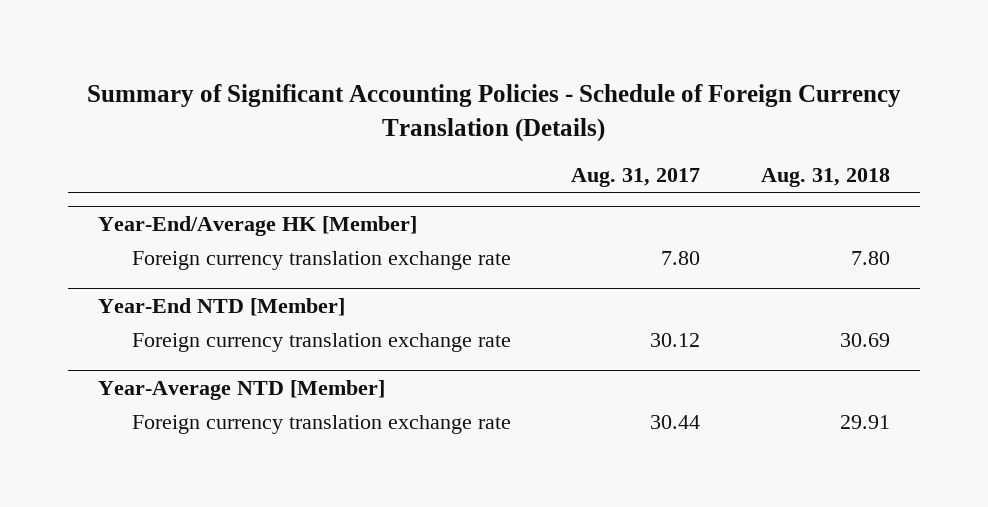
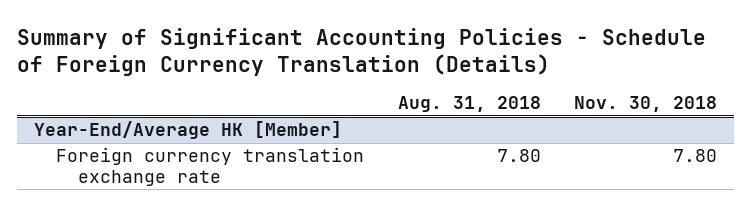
- | Aug. 31, 2017 | Aug. 31, 2018
+ | Aug. 31, 2018 | Nov. 30, 2018
- Year-End NTD [Member]
- Foreign currency translation exchange rate | 30.12 | 30.69
- Year-Average NTD [Member]
- Foreign currency translation exchange rate | 30.44 | 29.91

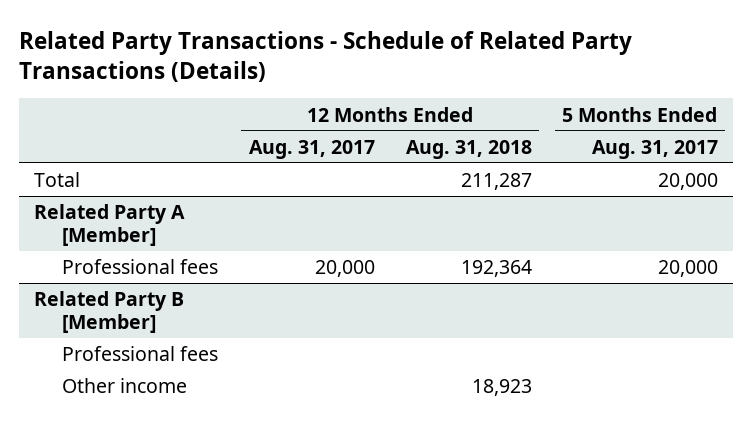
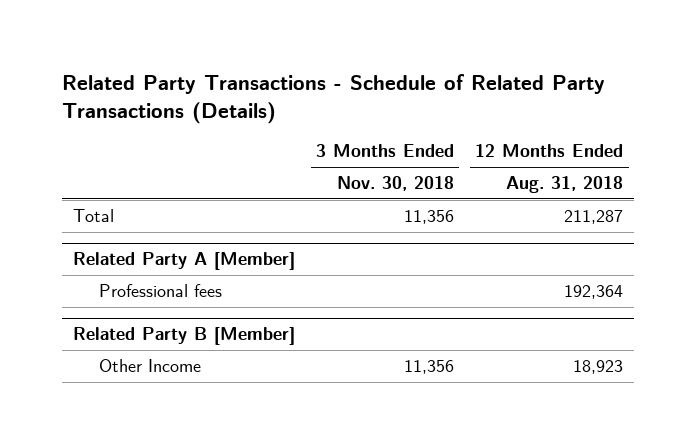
- | 12 Months Ended Aug. 31, 2017 | 12 Months Ended Aug. 31, 2018 | 5 Months Ended Aug. 31, 2017
+ | 3 Months Ended Nov. 30, 2018 | 12 Months Ended Aug. 31, 2018
@ Related Party B [Member]
- Professional fees
- Other income | | 18,923 |
+ Other Income | 11,356 | 18,923

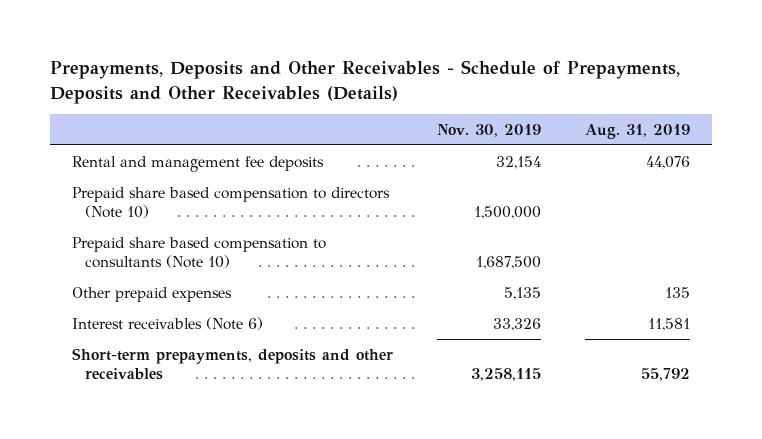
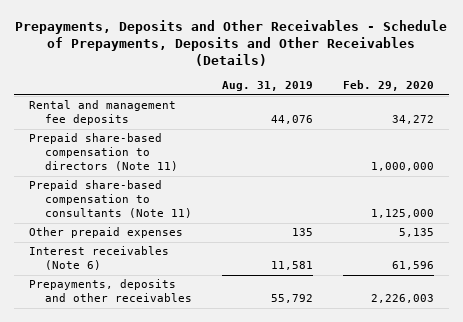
- | Nov. 30, 2019 | Aug. 31, 2019
+ | Aug. 31, 2019 | Feb. 29, 2020
- Prepaid share based compensation to directors (Note 10) | 1,500,000 |
- Prepaid share based compensation to consultants (Note 10) | 1,687,500 |
+ Prepaid share-based compensation to directors (Note 11) | | 1,000,000
+ Prepaid share-based compensation to consultants (Note 11) | | 1,125,000
- Short-term prepayments, deposits and other receivables | 3,258,115 | 55,792
+ Prepayments, deposits and other receivables | 55,792 | 2,226,003

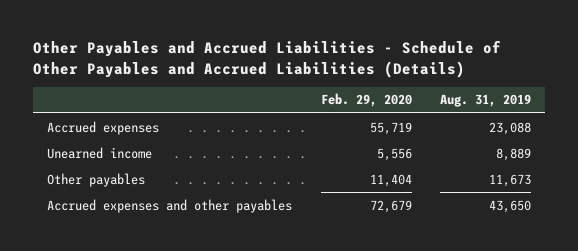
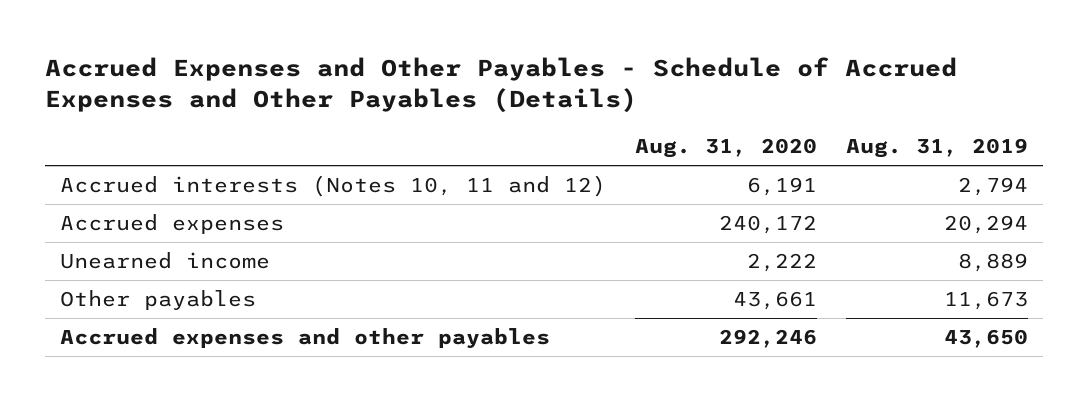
- Other Payables and Accrued Liabilities - Schedule of Other Payables and Accrued Liabilities (Details)
+ Accrued Expenses and Other Payables - Schedule of Accrued Expenses and Other Payables (Details)
- | Feb. 29, 2020 | Aug. 31, 2019
+ | Aug. 31, 2020 | Aug. 31, 2019
- Accrued expenses | 55,719 | 23,088
+ Accrued interests (Notes 10, 11 and 12) | 6,191 | 2,794
+ Accrued expenses | 240,172 | 20,294

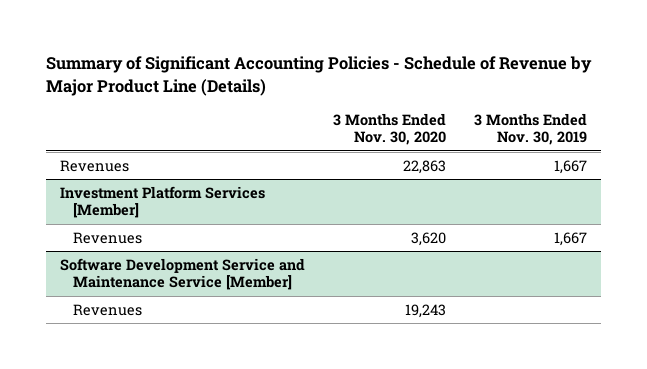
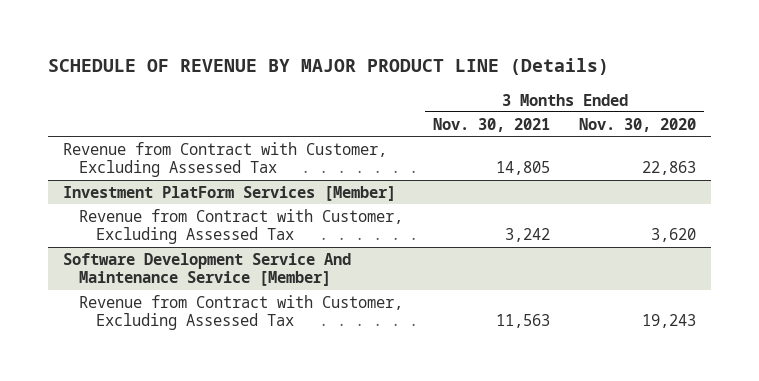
- Summary of Significant Accounting Policies - Schedule of Revenue by Major Product Line (Details)
+ SCHEDULE OF REVENUE BY MAJOR PRODUCT LINE (Details)
- | 3 Months Ended Nov. 30, 2020 | 3 Months Ended Nov. 30, 2019
+ | 3 Months Ended Nov. 30, 2021 | 3 Months Ended Nov. 30, 2020
- Revenues | 22,863 | 1,667
- Investment Platform Services [Member]
- Revenues | 3,620 | 1,667
- Software Development Service and Maintenance Service [Member]
- Revenues | 19,243 |
+ Revenue from Contract with Customer, Excluding Assessed Tax | 14,805 | 22,863
+ Investment PlatForm Services [Member]
+ Revenue from Contract with Customer, Excluding Assessed Tax | 3,242 | 3,620
+ Software Development Service And Maintenance Service [Member]
+ Revenue from Contract with Customer, Excluding Assessed Tax | 11,563 | 19,243

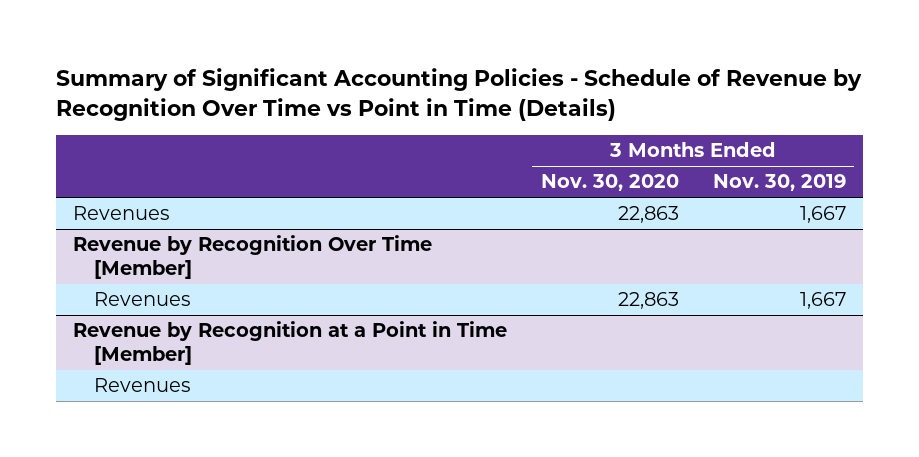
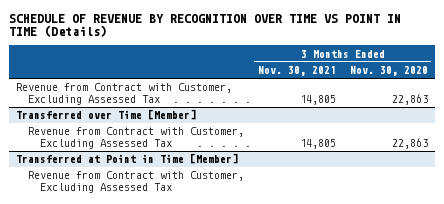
- Summary of Significant Accounting Policies - Schedule of Revenue by Recognition Over Time vs Point in Time (Details)
+ SCHEDULE OF REVENUE BY RECOGNITION OVER TIME VS POINT IN TIME (Details)
- | 3 Months Ended Nov. 30, 2020 | 3 Months Ended Nov. 30, 2019
+ | 3 Months Ended Nov. 30, 2021 | 3 Months Ended Nov. 30, 2020
- Revenues | 22,863 | 1,667
- Revenue by Recognition Over Time [Member]
- Revenues | 22,863 | 1,667
- Revenue by Recognition at a Point in Time [Member]
- Revenues
+ Revenue from Contract with Customer, Excluding Assessed Tax | 14,805 | 22,863
+ Transferred over Time [Member]
+ Revenue from Contract with Customer, Excluding Assessed Tax | 14,805 | 22,863
+ Transferred at Point in Time [Member]
+ Revenue from Contract with Customer, Excluding Assessed Tax

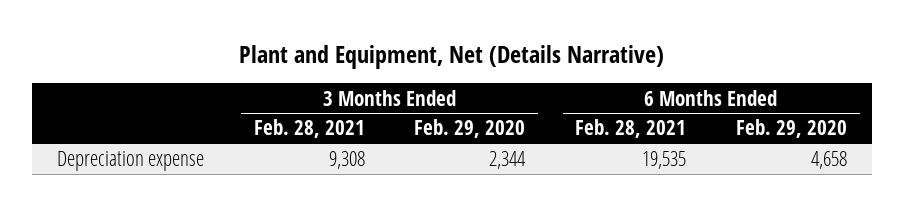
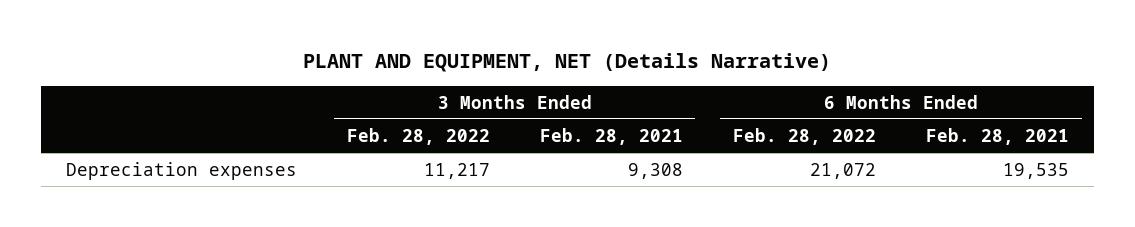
- Plant and Equipment, Net (Details Narrative)
+ PLANT AND EQUIPMENT, NET (Details Narrative)
- | 3 Months Ended Feb. 28, 2021 | 3 Months Ended Feb. 29, 2020 | 6 Months Ended Feb. 28, 2021 | 6 Months Ended Feb. 29, 2020
+ | 3 Months Ended Feb. 28, 2022 | 3 Months Ended Feb. 28, 2021 | 6 Months Ended Feb. 28, 2022 | 6 Months Ended Feb. 28, 2021
- Depreciation expense | 9,308 | 2,344 | 19,535 | 4,658
+ Depreciation expenses | 11,217 | 9,308 | 21,072 | 19,535

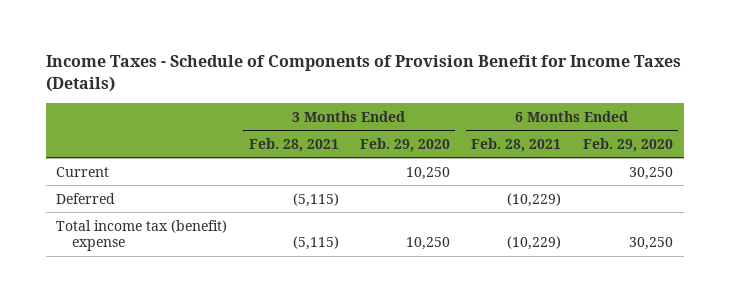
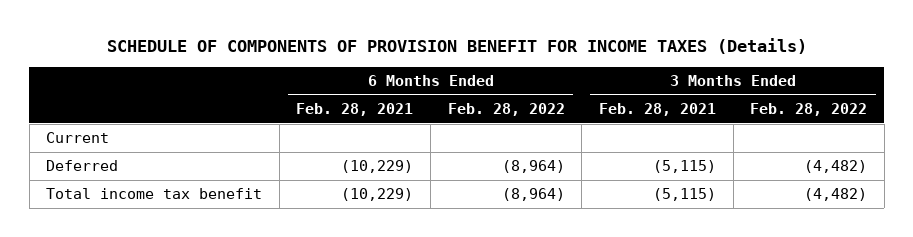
- Income Taxes - Schedule of Components of Provision Benefit for Income Taxes (Details)
+ SCHEDULE OF COMPONENTS OF PROVISION BENEFIT FOR INCOME TAXES (Details)
- | 3 Months Ended Feb. 28, 2021 | 3 Months Ended Feb. 29, 2020 | 6 Months Ended Feb. 28, 2021 | 6 Months Ended Feb. 29, 2020
+ | 6 Months Ended Feb. 28, 2021 | 6 Months Ended Feb. 28, 2022 | 3 Months Ended Feb. 28, 2021 | 3 Months Ended Feb. 28, 2022
- Total income tax (benefit) expense | (5,115) | 10,250 | (10,229) | 30,250
+ Total income tax benefit | (10,229) | (8,964) | (5,115) | (4,482)

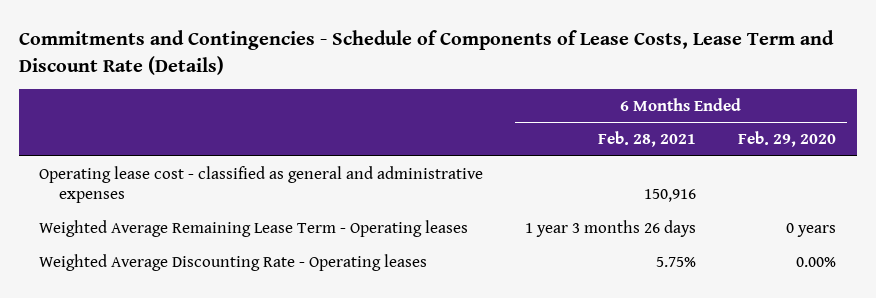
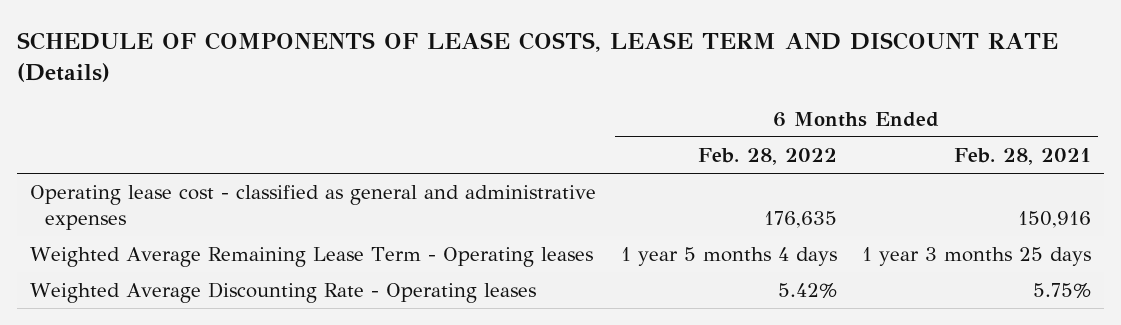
- Commitments and Contingencies - Schedule of Components of Lease Costs, Lease Term and Discount Rate (Details)
+ SCHEDULE OF COMPONENTS OF LEASE COSTS, LEASE TERM AND DISCOUNT RATE (Details)
- | 6 Months Ended Feb. 28, 2021 | 6 Months Ended Feb. 29, 2020
+ | 6 Months Ended Feb. 28, 2022 | 6 Months Ended Feb. 28, 2021
- Weighted Average Remaining Lease Term - Operating leases | 1 year 3 months 26 days | 0 years
+ Weighted Average Remaining Lease Term - Operating leases | 1 year 5 months 4 days | 1 year 3 months 25 days

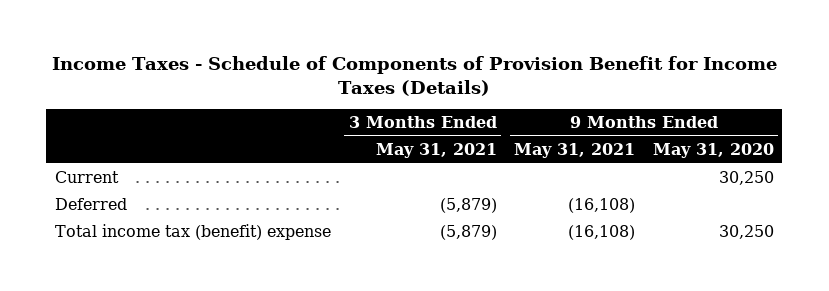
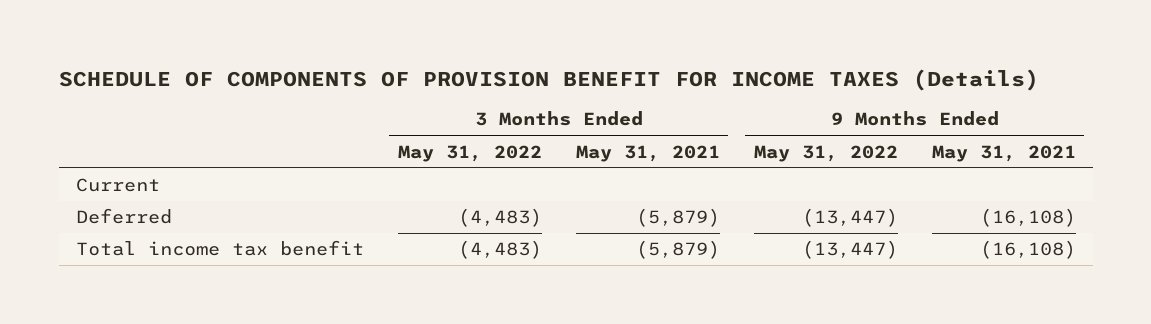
- Income Taxes - Schedule of Components of Provision Benefit for Income Taxes (Details)
+ SCHEDULE OF COMPONENTS OF PROVISION BENEFIT FOR INCOME TAXES (Details)
- | 3 Months Ended May 31, 2021 | 9 Months Ended May 31, 2021 | 9 Months Ended May 31, 2020
+ | 3 Months Ended May 31, 2022 | 3 Months Ended May 31, 2021 | 9 Months Ended May 31, 2022 | 9 Months Ended May 31, 2021
- Total income tax (benefit) expense | (5,879) | (16,108) | 30,250
+ Total income tax benefit | (4,483) | (5,879) | (13,447) | (16,108)

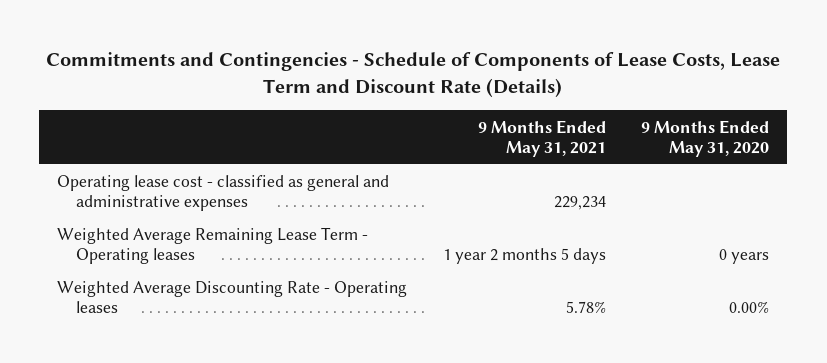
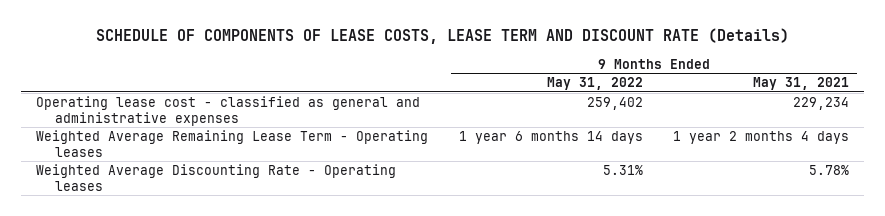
- Commitments and Contingencies - Schedule of Components of Lease Costs, Lease Term and Discount Rate (Details)
+ SCHEDULE OF COMPONENTS OF LEASE COSTS, LEASE TERM AND DISCOUNT RATE (Details)
- | 9 Months Ended May 31, 2021 | 9 Months Ended May 31, 2020
+ | 9 Months Ended May 31, 2022 | 9 Months Ended May 31, 2021
- Weighted Average Remaining Lease Term - Operating leases | 1 year 2 months 5 days | 0 years
+ Weighted Average Remaining Lease Term - Operating leases | 1 year 6 months 14 days | 1 year 2 months 4 days

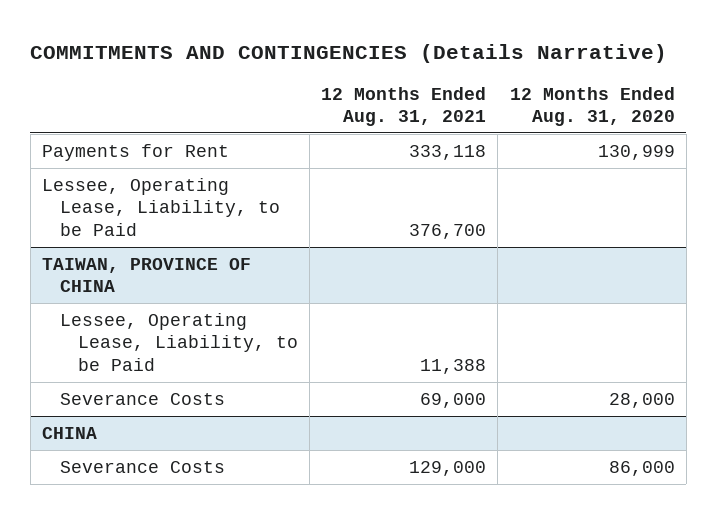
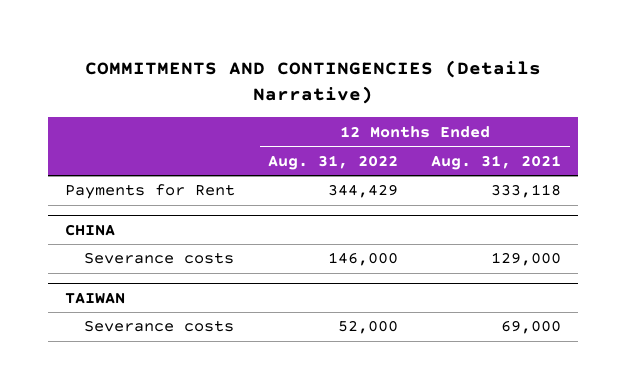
- | 12 Months Ended Aug. 31, 2021 | 12 Months Ended Aug. 31, 2020
+ | 12 Months Ended Aug. 31, 2022 | 12 Months Ended Aug. 31, 2021
- Lessee, Operating Lease, Liability, to be Paid | 376,700 |
- TAIWAN, PROVINCE OF CHINA
- Lessee, Operating Lease, Liability, to be Paid | 11,388 |
- Severance Costs | 69,000 | 28,000
@ CHINA
- Severance Costs | 129,000 | 86,000
+ Severance costs | 146,000 | 129,000
+ TAIWAN
+ Severance costs | 52,000 | 69,000

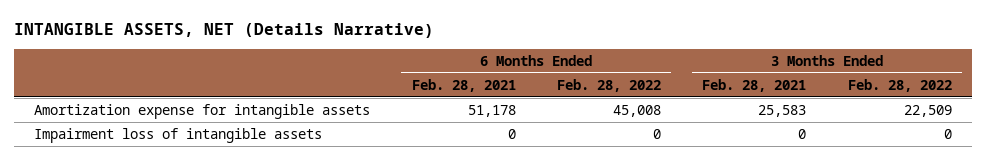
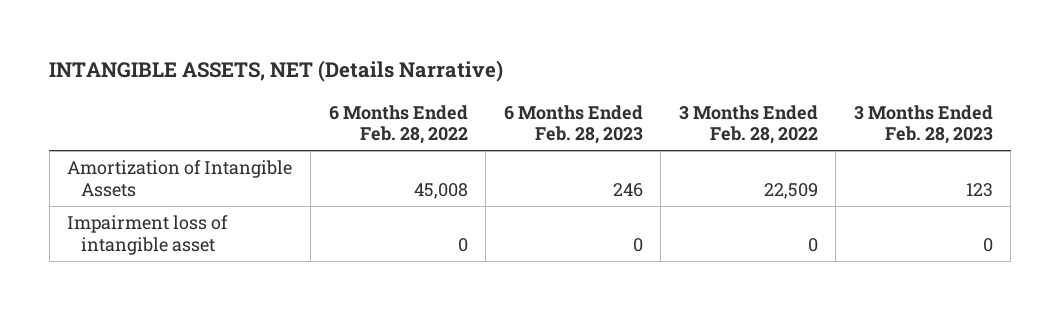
- | 6 Months Ended Feb. 28, 2021 | 6 Months Ended Feb. 28, 2022 | 3 Months Ended Feb. 28, 2021 | 3 Months Ended Feb. 28, 2022
+ | 6 Months Ended Feb. 28, 2022 | 6 Months Ended Feb. 28, 2023 | 3 Months Ended Feb. 28, 2022 | 3 Months Ended Feb. 28, 2023
- Amortization expense for intangible assets | 51,178 | 45,008 | 25,583 | 22,509
- Impairment loss of intangible assets | 0 | 0 | 0 | 0
+ Amortization of Intangible Assets | 45,008 | 246 | 22,509 | 123
+ Impairment loss of intangible asset | 0 | 0 | 0 | 0

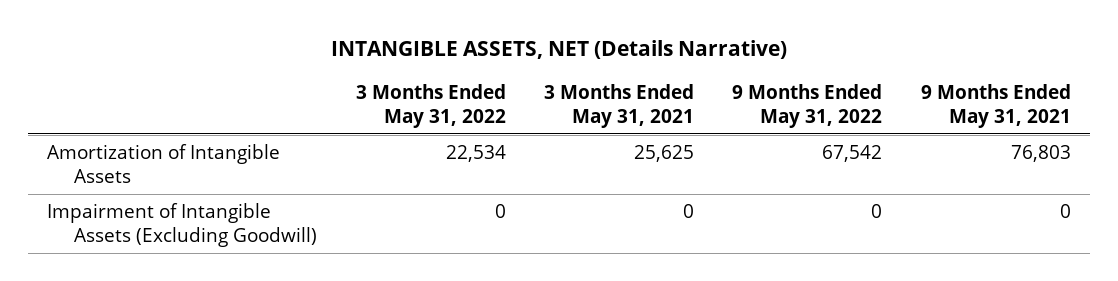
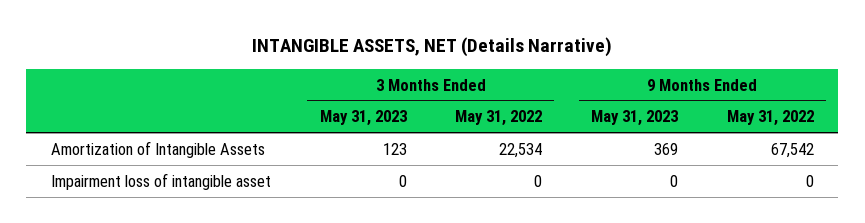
- | 3 Months Ended May 31, 2022 | 3 Months Ended May 31, 2021 | 9 Months Ended May 31, 2022 | 9 Months Ended May 31, 2021
+ | 3 Months Ended May 31, 2023 | 3 Months Ended May 31, 2022 | 9 Months Ended May 31, 2023 | 9 Months Ended May 31, 2022
- Impairment of Intangible Assets (Excluding Goodwill) | 0 | 0 | 0 | 0
+ Impairment loss of intangible asset | 0 | 0 | 0 | 0

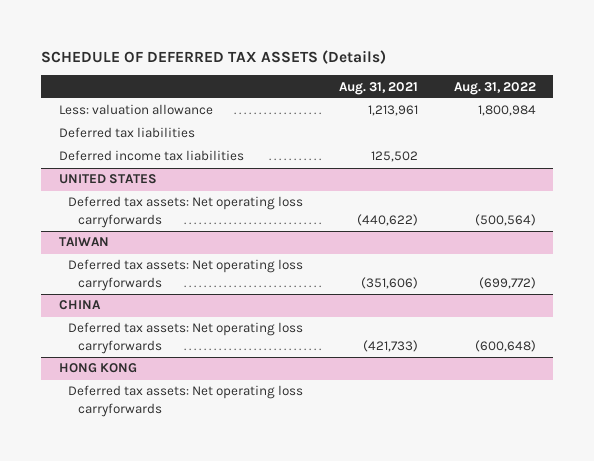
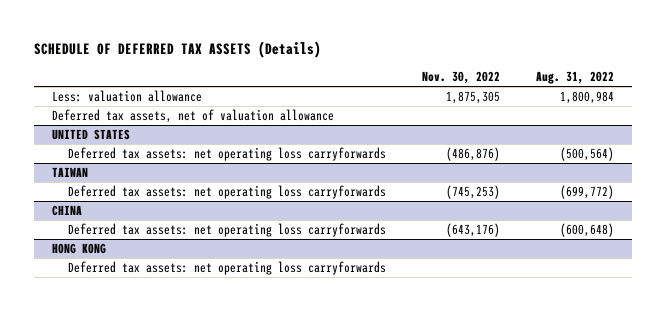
- | Aug. 31, 2021 | Aug. 31, 2022
+ | Nov. 30, 2022 | Aug. 31, 2022
- Deferred tax liabilities
- Deferred income tax liabilities | 125,502 |
+ Deferred tax assets, net of valuation allowance
@ UNITED STATES
- Deferred tax assets: Net operating loss carryforwards | (440,622) | (500,564)
+ Deferred tax assets: net operating loss carryforwards | (486,876) | (500,564)
@ TAIWAN
- Deferred tax assets: Net operating loss carryforwards | (351,606) | (699,772)
+ Deferred tax assets: net operating loss carryforwards | (745,253) | (699,772)
@ CHINA
- Deferred tax assets: Net operating loss carryforwards | (421,733) | (600,648)
+ Deferred tax assets: net operating loss carryforwards | (643,176) | (600,648)
@ HONG KONG
- Deferred tax assets: Net operating loss carryforwards
+ Deferred tax assets: net operating loss carryforwards

